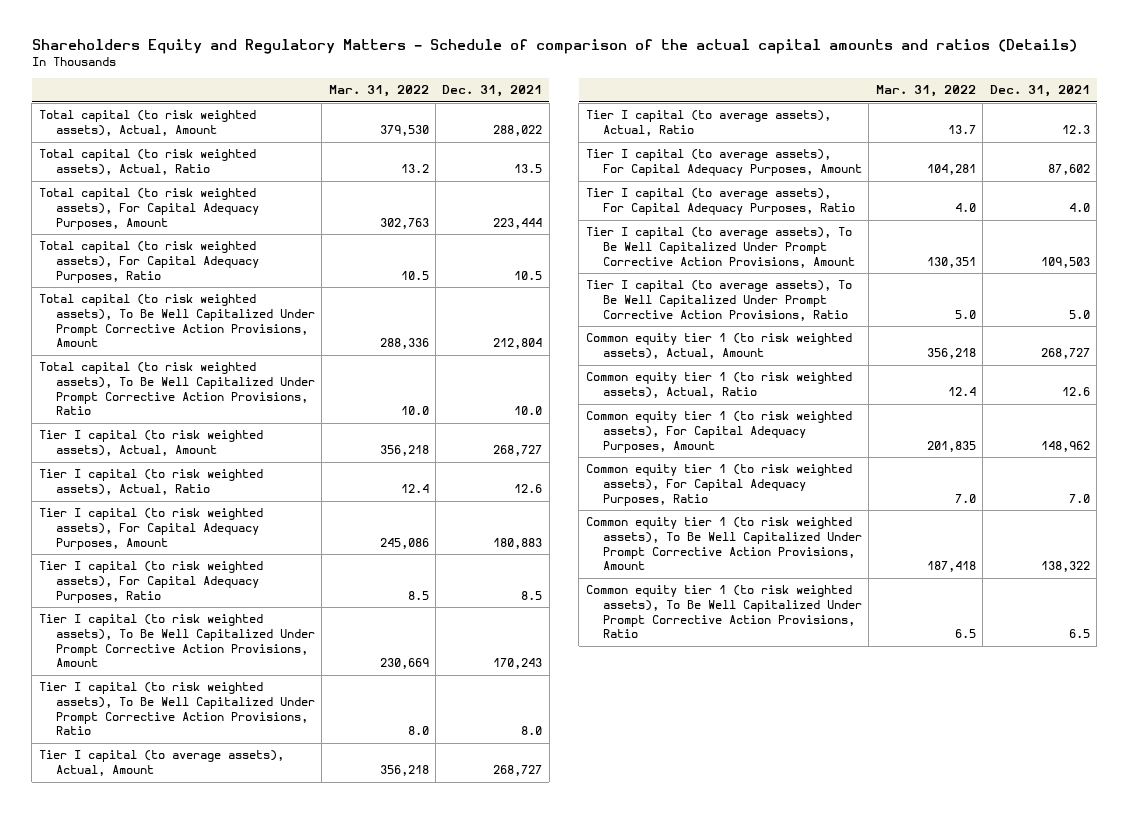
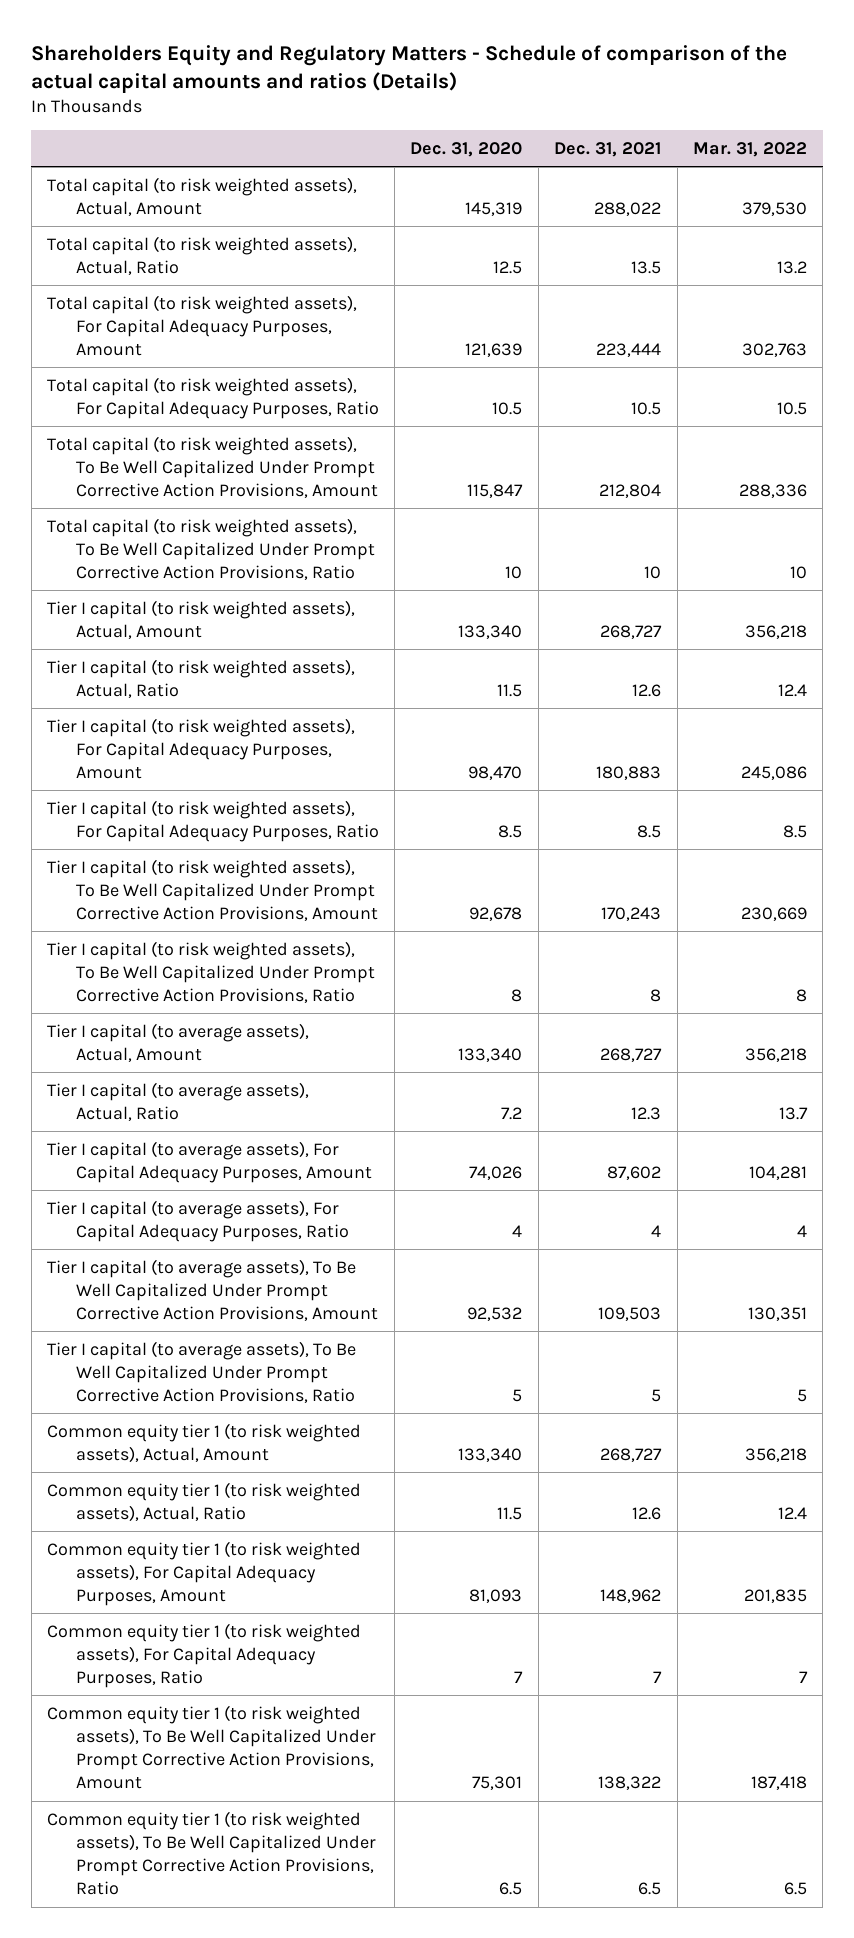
- | Mar. 31, 2022 | Dec. 31, 2021
+ | Dec. 31, 2020 | Dec. 31, 2021 | Mar. 31, 2022
- Total capital (to risk weighted assets), To Be Well Capitalized Under Prompt Corrective Action Provisions, Ratio | 10.0 | 10.0
+ Total capital (to risk weighted assets), To Be Well Capitalized Under Prompt Corrective Action Provisions, Ratio | 10 | 10 | 10
- Tier I capital (to risk weighted assets), To Be Well Capitalized Under Prompt Corrective Action Provisions, Ratio | 8.0 | 8.0
+ Tier I capital (to risk weighted assets), To Be Well Capitalized Under Prompt Corrective Action Provisions, Ratio | 8 | 8 | 8
- Tier I capital (to average assets), For Capital Adequacy Purposes, Ratio | 4.0 | 4.0
+ Tier I capital (to average assets), For Capital Adequacy Purposes, Ratio | 4 | 4 | 4
- Tier I capital (to average assets), To Be Well Capitalized Under Prompt Corrective Action Provisions, Ratio | 5.0 | 5.0
+ Tier I capital (to average assets), To Be Well Capitalized Under Prompt Corrective Action Provisions, Ratio | 5 | 5 | 5
- Common equity tier 1 (to risk weighted assets), For Capital Adequacy Purposes, Ratio | 7.0 | 7.0
+ Common equity tier 1 (to risk weighted assets), For Capital Adequacy Purposes, Ratio | 7 | 7 | 7

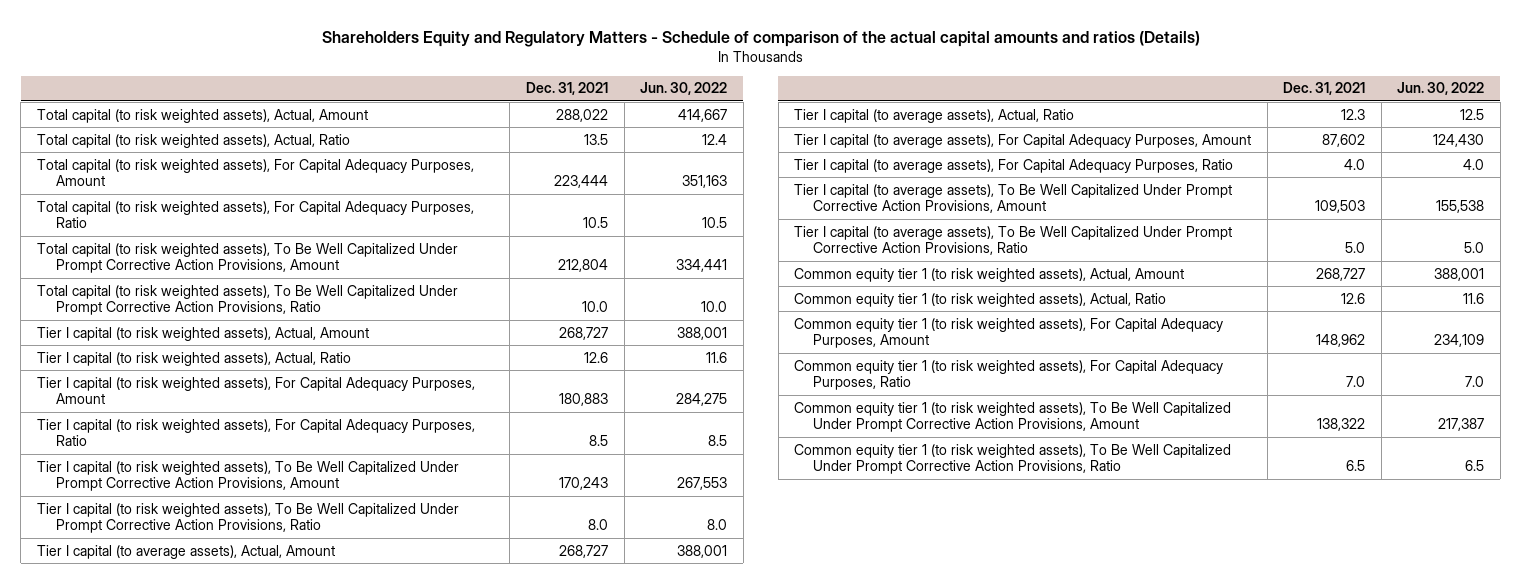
- | Dec. 31, 2020 | Dec. 31, 2021 | Mar. 31, 2022
+ | Dec. 31, 2021 | Jun. 30, 2022
- Total capital (to risk weighted assets), To Be Well Capitalized Under Prompt Corrective Action Provisions, Ratio | 10 | 10 | 10
+ Total capital (to risk weighted assets), To Be Well Capitalized Under Prompt Corrective Action Provisions, Ratio | 10.0 | 10.0
- Tier I capital (to risk weighted assets), To Be Well Capitalized Under Prompt Corrective Action Provisions, Ratio | 8 | 8 | 8
+ Tier I capital (to risk weighted assets), To Be Well Capitalized Under Prompt Corrective Action Provisions, Ratio | 8.0 | 8.0
- Tier I capital (to average assets), For Capital Adequacy Purposes, Ratio | 4 | 4 | 4
+ Tier I capital (to average assets), For Capital Adequacy Purposes, Ratio | 4.0 | 4.0
- Tier I capital (to average assets), To Be Well Capitalized Under Prompt Corrective Action Provisions, Ratio | 5 | 5 | 5
+ Tier I capital (to average assets), To Be Well Capitalized Under Prompt Corrective Action Provisions, Ratio | 5.0 | 5.0
- Common equity tier 1 (to risk weighted assets), For Capital Adequacy Purposes, Ratio | 7 | 7 | 7
+ Common equity tier 1 (to risk weighted assets), For Capital Adequacy Purposes, Ratio | 7.0 | 7.0

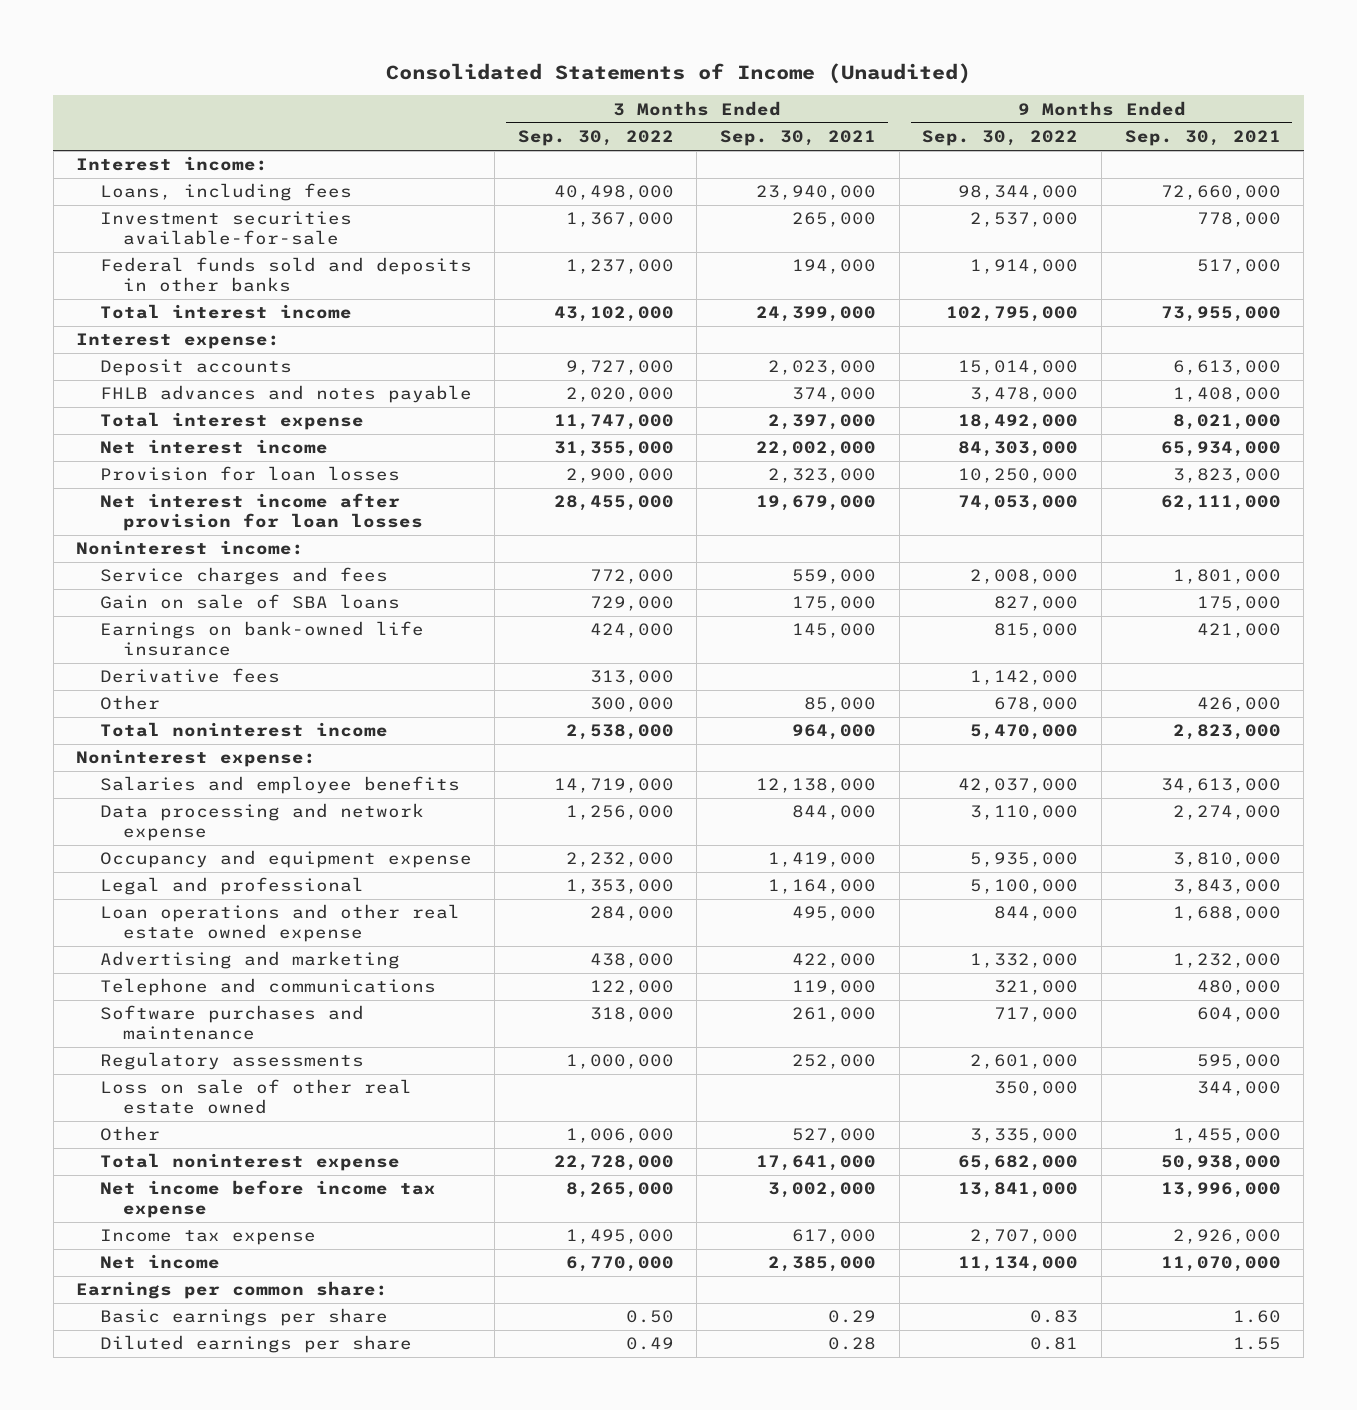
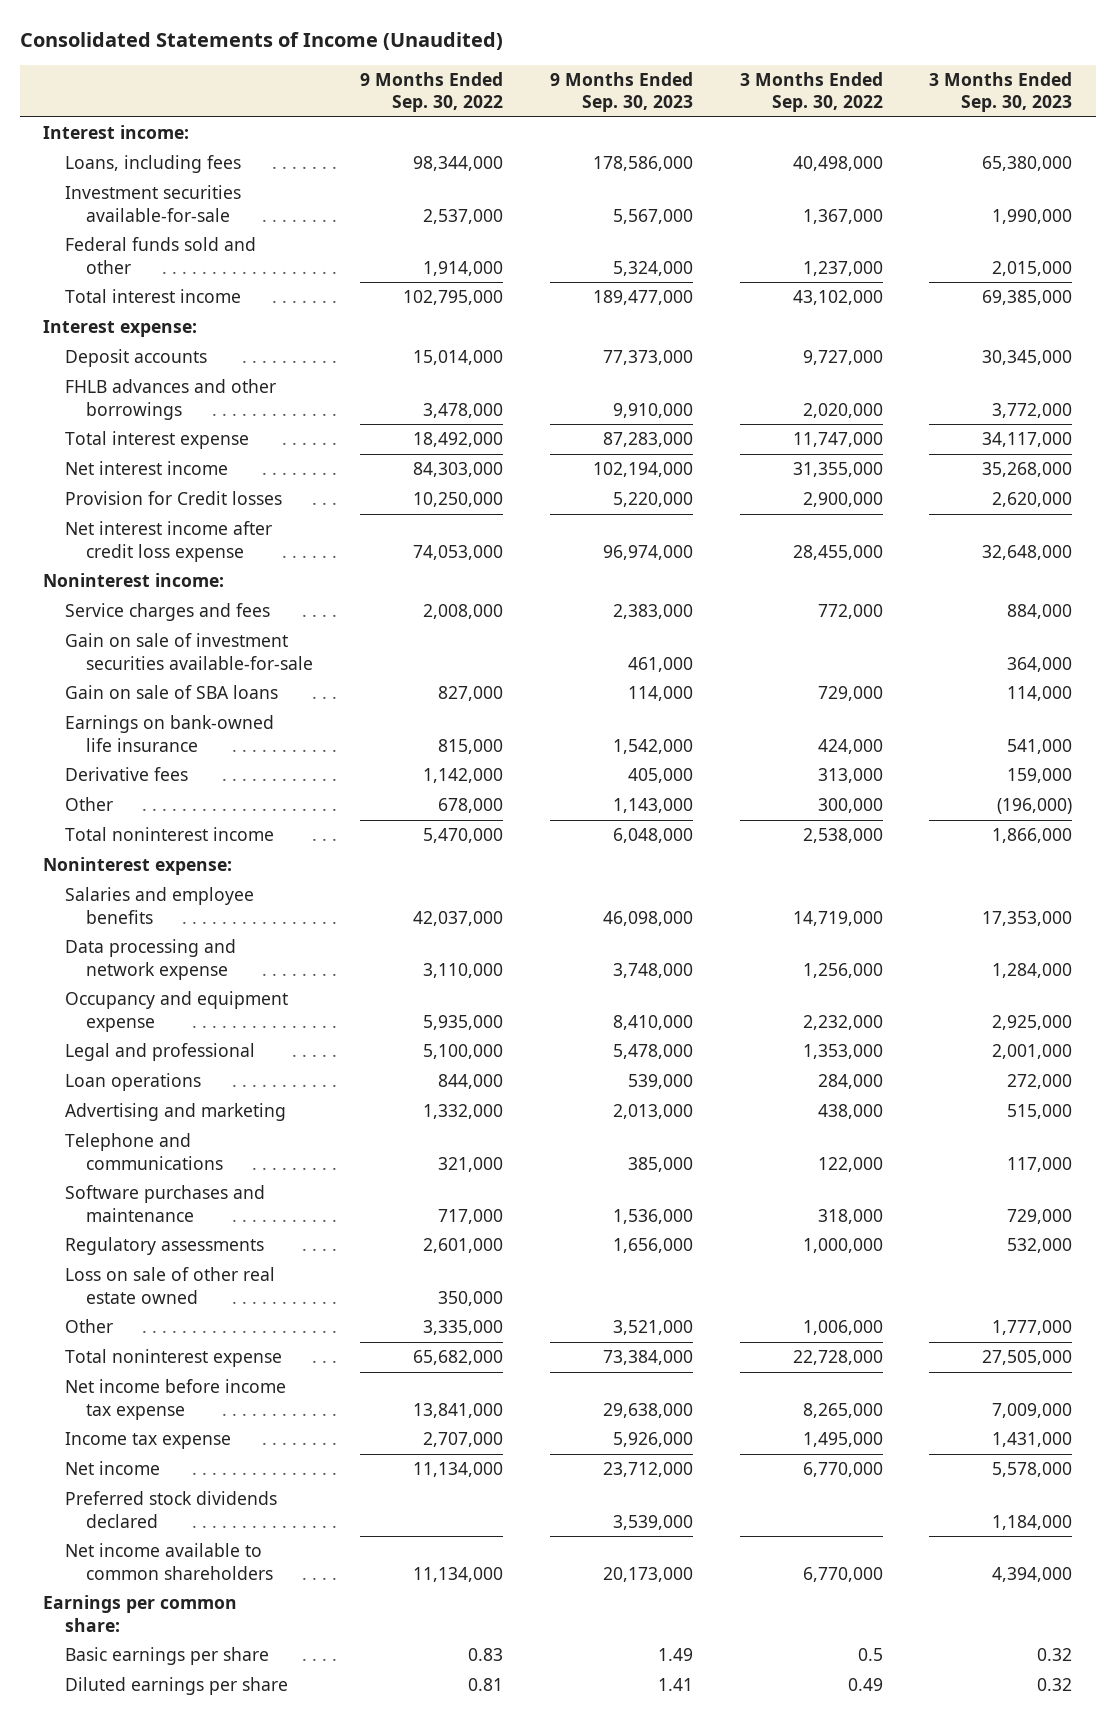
- | 3 Months Ended Sep. 30, 2022 | 3 Months Ended Sep. 30, 2021 | 9 Months Ended Sep. 30, 2022 | 9 Months Ended Sep. 30, 2021
+ | 9 Months Ended Sep. 30, 2022 | 9 Months Ended Sep. 30, 2023 | 3 Months Ended Sep. 30, 2022 | 3 Months Ended Sep. 30, 2023
- Federal funds sold and deposits in other banks | 1,237,000 | 194,000 | 1,914,000 | 517,000
+ Federal funds sold and other | 1,914,000 | 5,324,000 | 1,237,000 | 2,015,000
- FHLB advances and notes payable | 2,020,000 | 374,000 | 3,478,000 | 1,408,000
+ FHLB advances and other borrowings | 3,478,000 | 9,910,000 | 2,020,000 | 3,772,000
- Provision for loan losses | 2,900,000 | 2,323,000 | 10,250,000 | 3,823,000
- Net interest income after provision for loan losses | 28,455,000 | 19,679,000 | 74,053,000 | 62,111,000
+ Provision for Credit losses | 10,250,000 | 5,220,000 | 2,900,000 | 2,620,000
+ Net interest income after credit loss expense | 74,053,000 | 96,974,000 | 28,455,000 | 32,648,000
+ Gain on sale of investment securities available-for-sale | | 461,000 | | 364,000
- Loan operations and other real estate owned expense | 284,000 | 495,000 | 844,000 | 1,688,000
+ Loan operations | 844,000 | 539,000 | 284,000 | 272,000
+ Preferred stock dividends declared | | 3,539,000 | | 1,184,000
+ Net income available to common shareholders | 11,134,000 | 20,173,000 | 6,770,000 | 4,394,000
- Basic earnings per share | 0.50 | 0.29 | 0.83 | 1.60
+ Basic earnings per share | 0.83 | 1.49 | 0.5 | 0.32

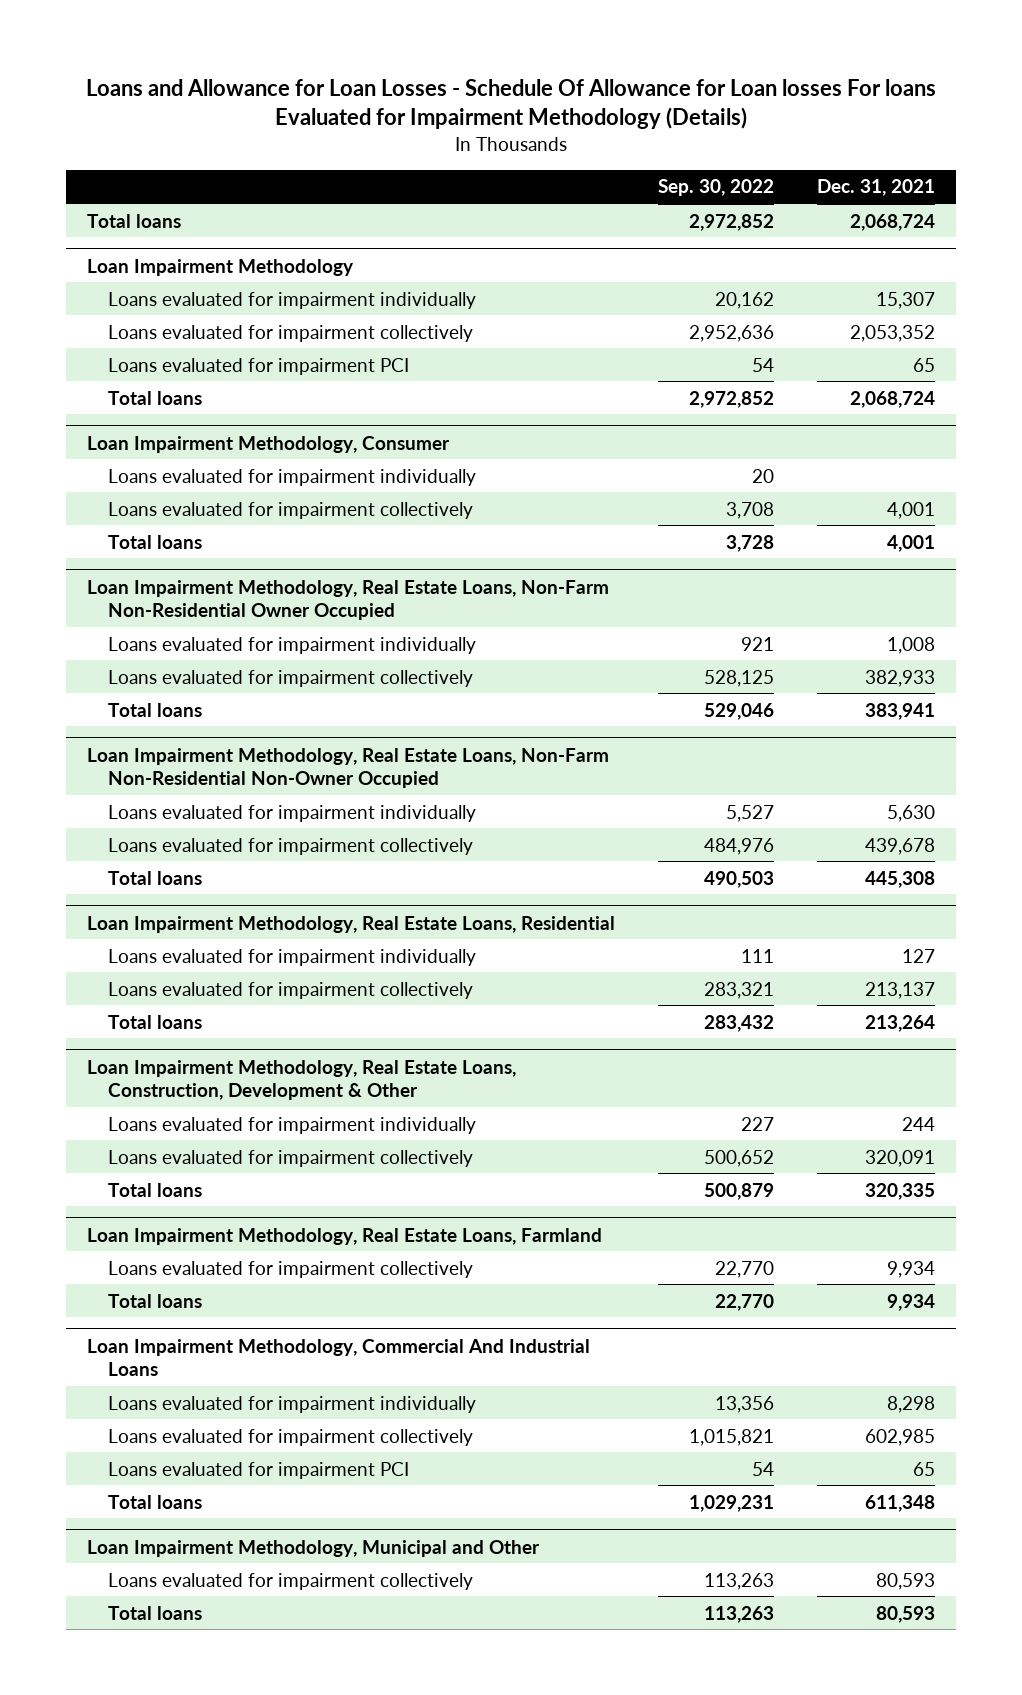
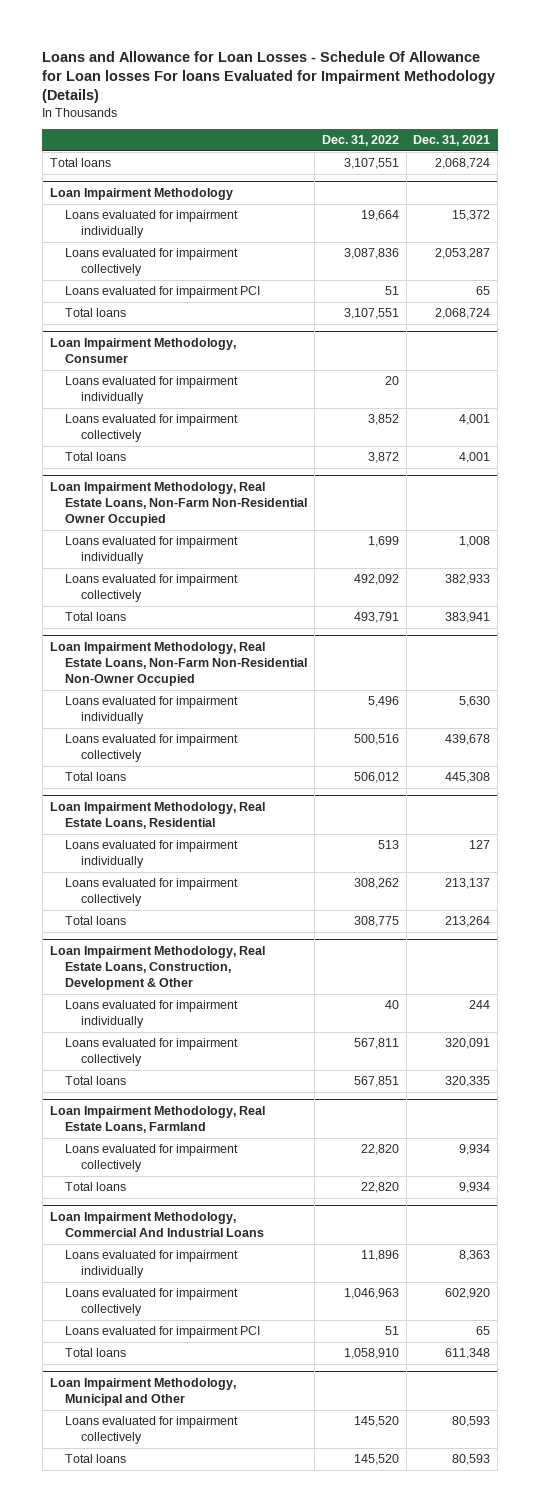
- | Sep. 30, 2022 | Dec. 31, 2021
+ | Dec. 31, 2022 | Dec. 31, 2021
@ Loan Impairment Methodology
- Loans evaluated for impairment individually | 20,162 | 15,307
- Loans evaluated for impairment collectively | 2,952,636 | 2,053,352
+ Loans evaluated for impairment individually | 19,664 | 15,372
+ Loans evaluated for impairment collectively | 3,087,836 | 2,053,287
@ Loan Impairment Methodology, Commercial And Industrial Loans
- Loans evaluated for impairment individually | 13,356 | 8,298
- Loans evaluated for impairment collectively | 1,015,821 | 602,985
+ Loans evaluated for impairment individually | 11,896 | 8,363
+ Loans evaluated for impairment collectively | 1,046,963 | 602,920

